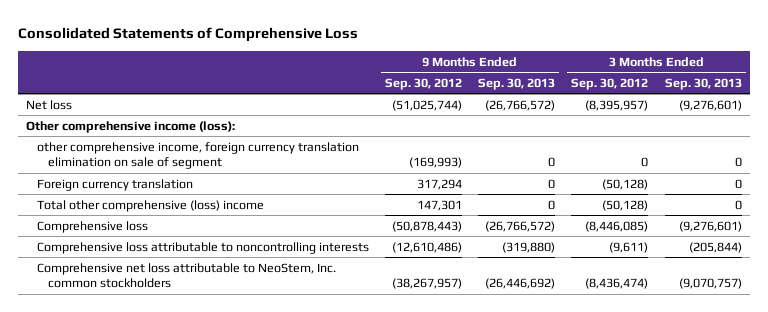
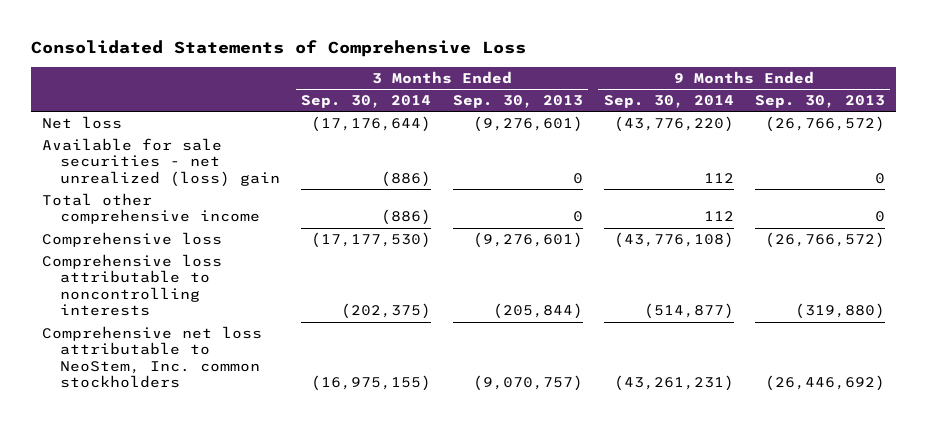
- | 9 Months Ended Sep. 30, 2012 | 9 Months Ended Sep. 30, 2013 | 3 Months Ended Sep. 30, 2012 | 3 Months Ended Sep. 30, 2013
+ | 3 Months Ended Sep. 30, 2014 | 3 Months Ended Sep. 30, 2013 | 9 Months Ended Sep. 30, 2014 | 9 Months Ended Sep. 30, 2013
- Other comprehensive income (loss):
- other comprehensive income, foreign currency translation elimination on sale of segment | (169,993) | 0 | 0 | 0
- Foreign currency translation | 317,294 | 0 | (50,128) | 0
- Total other comprehensive (loss) income | 147,301 | 0 | (50,128) | 0
+ Available for sale securities - net unrealized (loss) gain | (886) | 0 | 112 | 0
+ Total other comprehensive income | (886) | 0 | 112 | 0

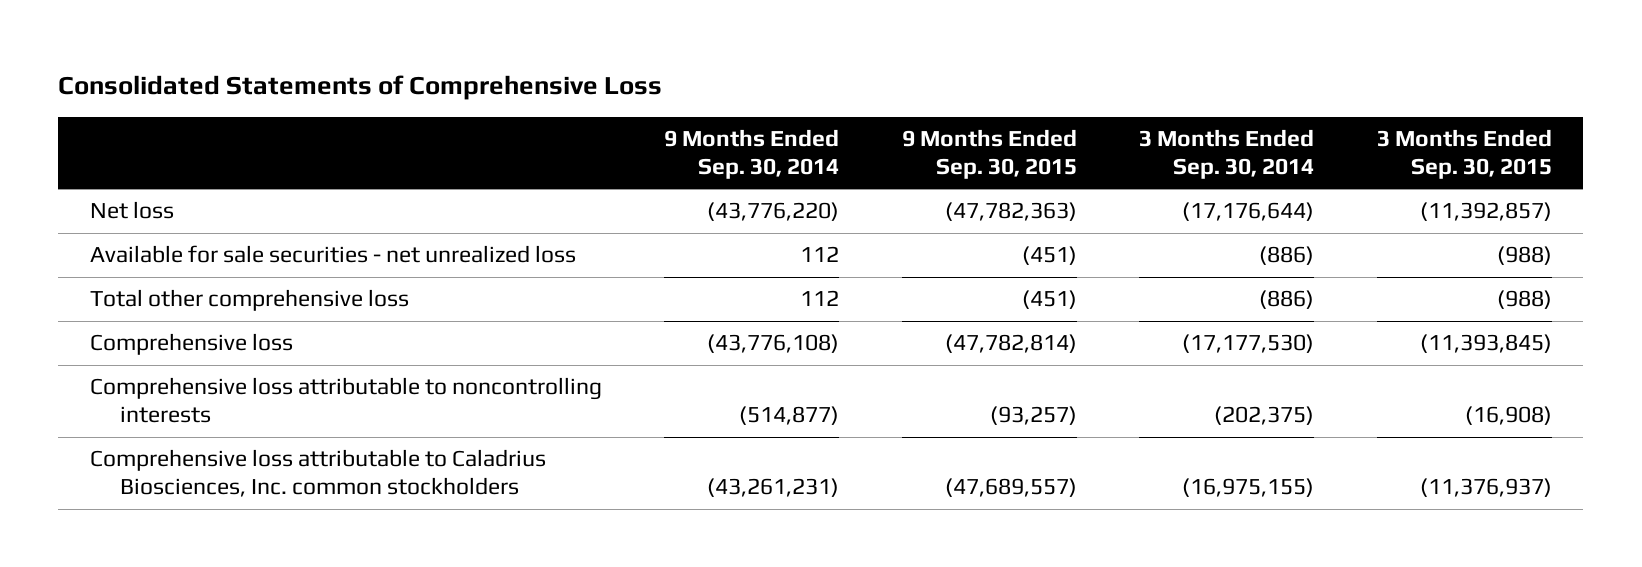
- | 3 Months Ended Sep. 30, 2014 | 3 Months Ended Sep. 30, 2013 | 9 Months Ended Sep. 30, 2014 | 9 Months Ended Sep. 30, 2013
+ | 9 Months Ended Sep. 30, 2014 | 9 Months Ended Sep. 30, 2015 | 3 Months Ended Sep. 30, 2014 | 3 Months Ended Sep. 30, 2015
- Available for sale securities - net unrealized (loss) gain | (886) | 0 | 112 | 0
- Total other comprehensive income | (886) | 0 | 112 | 0
+ Available for sale securities - net unrealized loss | 112 | (451) | (886) | (988)
+ Total other comprehensive loss | 112 | (451) | (886) | (988)
- Comprehensive net loss attributable to NeoStem, Inc. common stockholders | (16,975,155) | (9,070,757) | (43,261,231) | (26,446,692)
+ Comprehensive loss attributable to Caladrius Biosciences, Inc. common stockholders | (43,261,231) | (47,689,557) | (16,975,155) | (11,376,937)

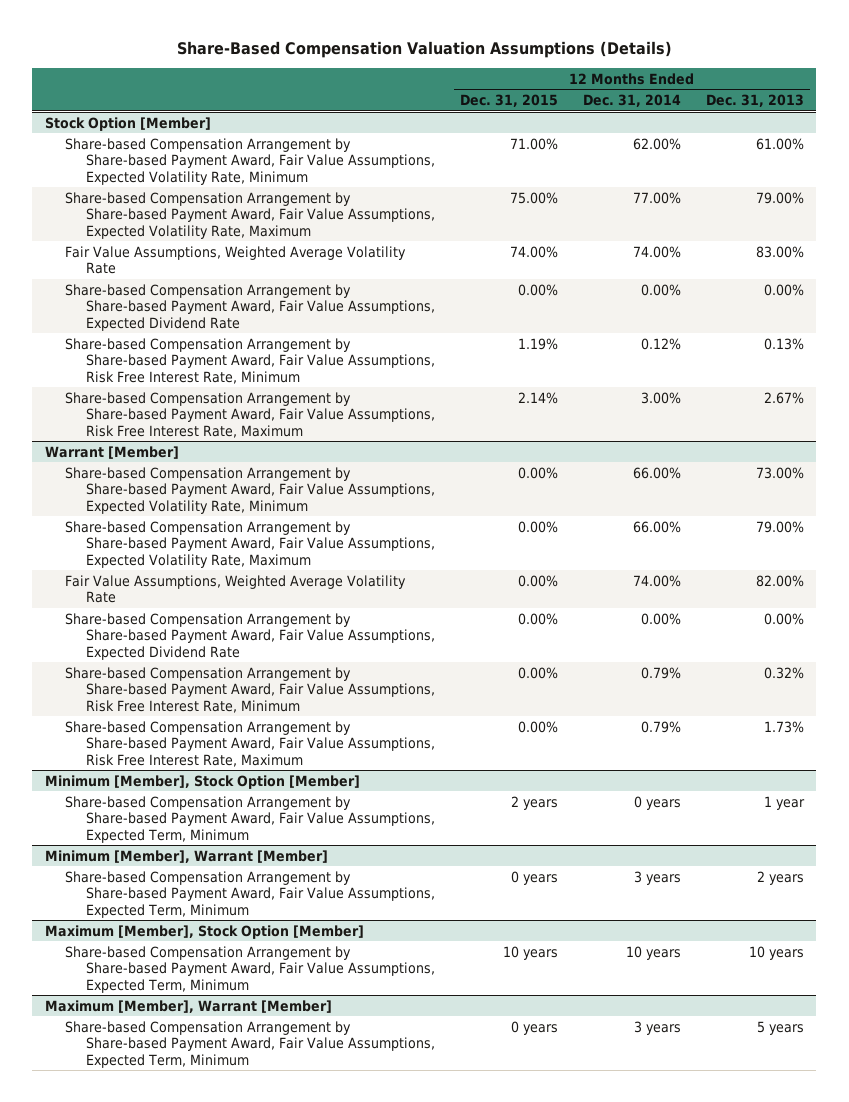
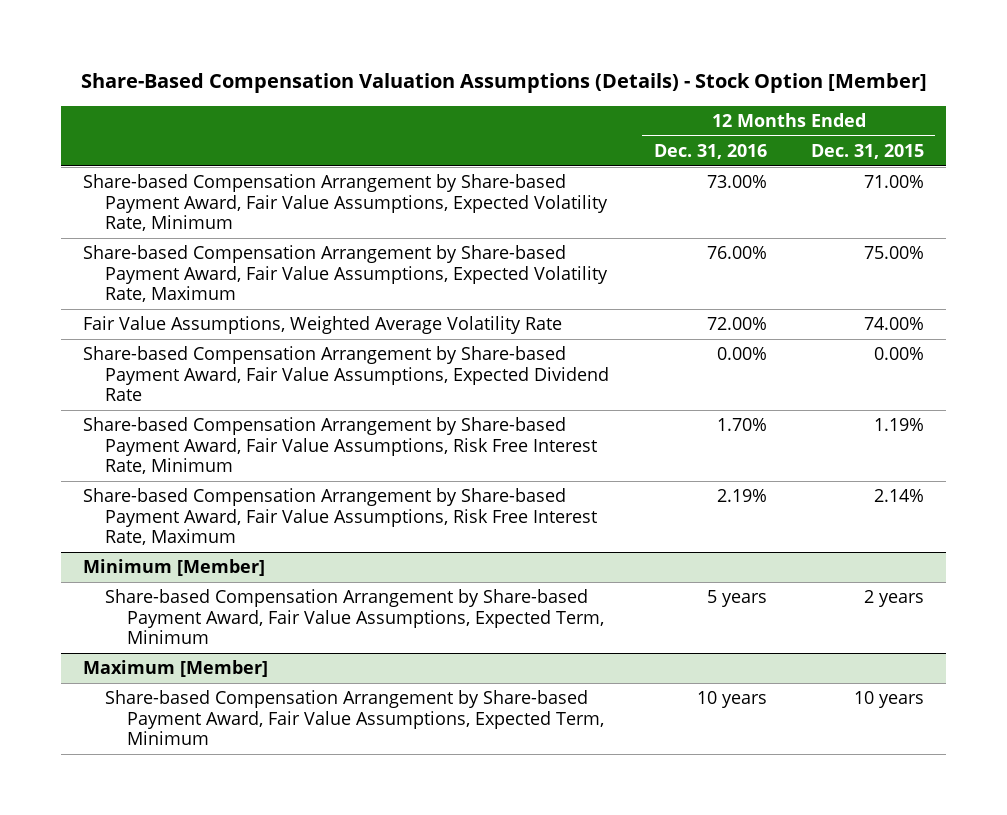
- Share-Based Compensation Valuation Assumptions (Details)
+ Share-Based Compensation Valuation Assumptions (Details) - Stock Option [Member]
- | 12 Months Ended Dec. 31, 2015 | 12 Months Ended Dec. 31, 2014 | 12 Months Ended Dec. 31, 2013
+ | 12 Months Ended Dec. 31, 2016 | 12 Months Ended Dec. 31, 2015
- Stock Option [Member]
- Warrant [Member]
- Share-based Compensation Arrangement by Share-based Payment Award, Fair Value Assumptions, Expected Volatility Rate, Minimum | 0.00% | 66.00% | 73.00%
- Share-based Compensation Arrangement by Share-based Payment Award, Fair Value Assumptions, Expected Volatility Rate, Maximum | 0.00% | 66.00% | 79.00%
- Fair Value Assumptions, Weighted Average Volatility Rate | 0.00% | 74.00% | 82.00%
- Share-based Compensation Arrangement by Share-based Payment Award, Fair Value Assumptions, Expected Dividend Rate | 0.00% | 0.00% | 0.00%
- Share-based Compensation Arrangement by Share-based Payment Award, Fair Value Assumptions, Risk Free Interest Rate, Minimum | 0.00% | 0.79% | 0.32%
- Share-based Compensation Arrangement by Share-based Payment Award, Fair Value Assumptions, Risk Free Interest Rate, Maximum | 0.00% | 0.79% | 1.73%
- Minimum [Member], Stock Option [Member]
+ Minimum [Member]
- Minimum [Member], Warrant [Member]
- Share-based Compensation Arrangement by Share-based Payment Award, Fair Value Assumptions, Expected Term, Minimum | 0 years | 3 years | 2 years
- Maximum [Member], Stock Option [Member]
+ Maximum [Member]
- Maximum [Member], Warrant [Member]
- Share-based Compensation Arrangement by Share-based Payment Award, Fair Value Assumptions, Expected Term, Minimum | 0 years | 3 years | 5 years

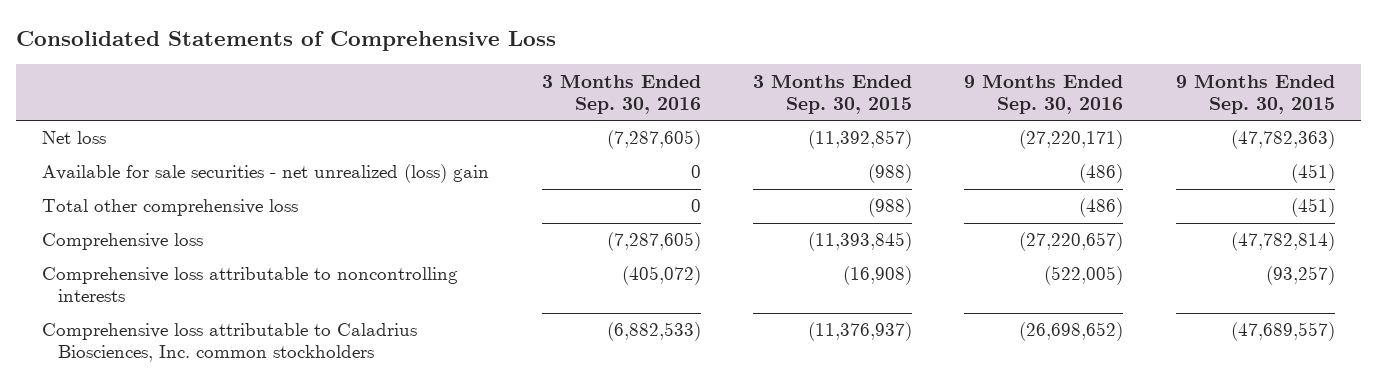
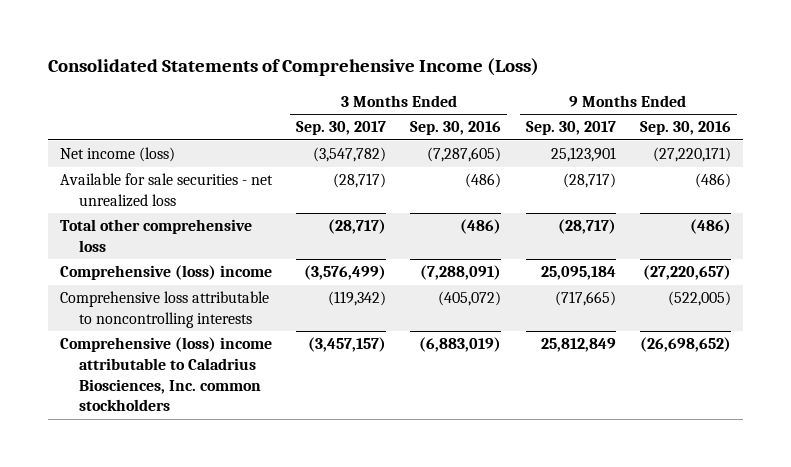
- Consolidated Statements of Comprehensive Loss
+ Consolidated Statements of Comprehensive Income (Loss)
- | 3 Months Ended Sep. 30, 2016 | 3 Months Ended Sep. 30, 2015 | 9 Months Ended Sep. 30, 2016 | 9 Months Ended Sep. 30, 2015
+ | 3 Months Ended Sep. 30, 2017 | 3 Months Ended Sep. 30, 2016 | 9 Months Ended Sep. 30, 2017 | 9 Months Ended Sep. 30, 2016
- Net loss | (7,287,605) | (11,392,857) | (27,220,171) | (47,782,363)
- Available for sale securities - net unrealized (loss) gain | 0 | (988) | (486) | (451)
- Total other comprehensive loss | 0 | (988) | (486) | (451)
- Comprehensive loss | (7,287,605) | (11,393,845) | (27,220,657) | (47,782,814)
+ Net income (loss) | (3,547,782) | (7,287,605) | 25,123,901 | (27,220,171)
+ Available for sale securities - net unrealized loss | (28,717) | (486) | (28,717) | (486)
+ Total other comprehensive loss | (28,717) | (486) | (28,717) | (486)
+ Comprehensive (loss) income | (3,576,499) | (7,288,091) | 25,095,184 | (27,220,657)
- Comprehensive loss attributable to Caladrius Biosciences, Inc. common stockholders | (6,882,533) | (11,376,937) | (26,698,652) | (47,689,557)
+ Comprehensive (loss) income attributable to Caladrius Biosciences, Inc. common stockholders | (3,457,157) | (6,883,019) | 25,812,849 | (26,698,652)

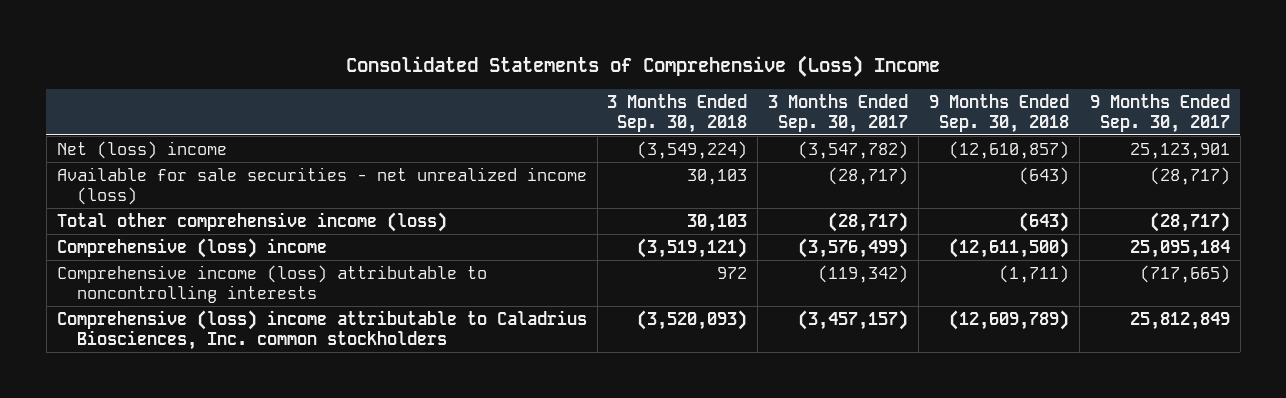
- Consolidated Statements of Comprehensive Income (Loss)
+ Consolidated Statements of Comprehensive (Loss) Income
- | 3 Months Ended Sep. 30, 2017 | 3 Months Ended Sep. 30, 2016 | 9 Months Ended Sep. 30, 2017 | 9 Months Ended Sep. 30, 2016
+ | 3 Months Ended Sep. 30, 2018 | 3 Months Ended Sep. 30, 2017 | 9 Months Ended Sep. 30, 2018 | 9 Months Ended Sep. 30, 2017
- Net income (loss) | (3,547,782) | (7,287,605) | 25,123,901 | (27,220,171)
- Available for sale securities - net unrealized loss | (28,717) | (486) | (28,717) | (486)
- Total other comprehensive loss | (28,717) | (486) | (28,717) | (486)
+ Net (loss) income | (3,549,224) | (3,547,782) | (12,610,857) | 25,123,901
+ Available for sale securities - net unrealized income (loss) | 30,103 | (28,717) | (643) | (28,717)
+ Total other comprehensive income (loss) | 30,103 | (28,717) | (643) | (28,717)
- Comprehensive loss attributable to noncontrolling interests | (119,342) | (405,072) | (717,665) | (522,005)
+ Comprehensive income (loss) attributable to noncontrolling interests | 972 | (119,342) | (1,711) | (717,665)

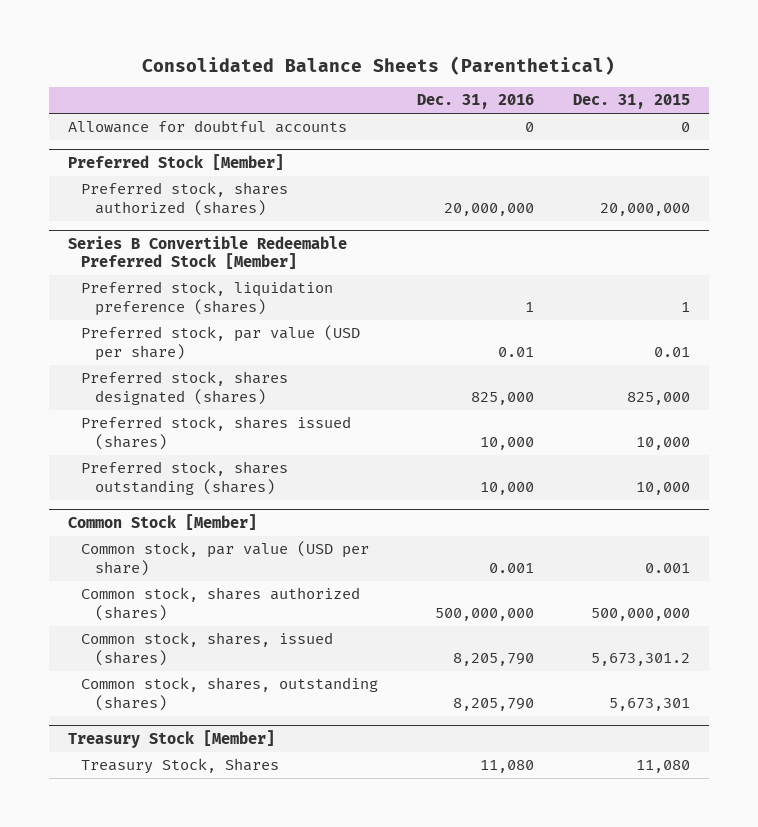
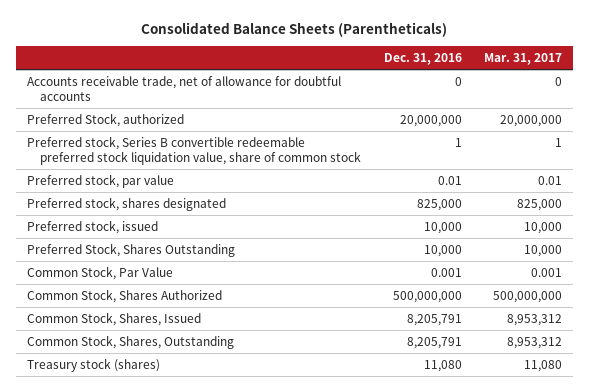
- Consolidated Balance Sheets (Parenthetical)
+ Consolidated Balance Sheets (Parentheticals)
- | Dec. 31, 2016 | Dec. 31, 2015
+ | Dec. 31, 2016 | Mar. 31, 2017
- Allowance for doubtful accounts | 0 | 0
- Preferred Stock [Member]
- Preferred stock, shares authorized (shares) | 20,000,000 | 20,000,000
- Series B Convertible Redeemable Preferred Stock [Member]
- Preferred stock, liquidation preference (shares) | 1 | 1
- Preferred stock, par value (USD per share) | 0.01 | 0.01
- Preferred stock, shares designated (shares) | 825,000 | 825,000
- Preferred stock, shares issued (shares) | 10,000 | 10,000
- Preferred stock, shares outstanding (shares) | 10,000 | 10,000
- Common Stock [Member]
- Common stock, par value (USD per share) | 0.001 | 0.001
- Common stock, shares authorized (shares) | 500,000,000 | 500,000,000
- Common stock, shares, issued (shares) | 8,205,790 | 5,673,301.2
- Common stock, shares, outstanding (shares) | 8,205,790 | 5,673,301
- Treasury Stock [Member]
- Treasury Stock, Shares | 11,080 | 11,080
+ Accounts receivable trade, net of allowance for doubtful accounts | 0 | 0
+ Preferred Stock, authorized | 20,000,000 | 20,000,000
+ Preferred stock, Series B convertible redeemable preferred stock liquidation value, share of common stock | 1 | 1
+ Preferred stock, par value | 0.01 | 0.01
+ Preferred stock, shares designated | 825,000 | 825,000
+ Preferred stock, issued | 10,000 | 10,000
+ Preferred Stock, Shares Outstanding | 10,000 | 10,000
+ Common Stock, Par Value | 0.001 | 0.001
+ Common Stock, Shares Authorized | 500,000,000 | 500,000,000
+ Common Stock, Shares, Issued | 8,205,791 | 8,953,312
+ Common Stock, Shares, Outstanding | 8,205,791 | 8,953,312
+ Treasury stock (shares) | 11,080 | 11,080

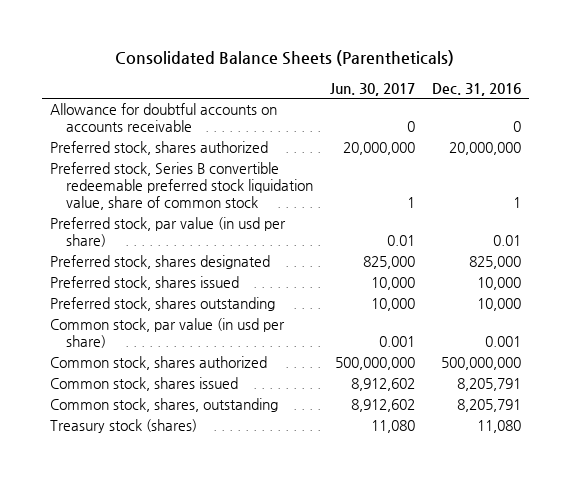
- | Dec. 31, 2016 | Mar. 31, 2017
+ | Jun. 30, 2017 | Dec. 31, 2016
- Accounts receivable trade, net of allowance for doubtful accounts | 0 | 0
- Preferred Stock, authorized | 20,000,000 | 20,000,000
+ Allowance for doubtful accounts on accounts receivable | 0 | 0
+ Preferred stock, shares authorized | 20,000,000 | 20,000,000
- Preferred stock, par value | 0.01 | 0.01
+ Preferred stock, par value (in usd per share) | 0.01 | 0.01
- Preferred stock, issued | 10,000 | 10,000
- Preferred Stock, Shares Outstanding | 10,000 | 10,000
- Common Stock, Par Value | 0.001 | 0.001
- Common Stock, Shares Authorized | 500,000,000 | 500,000,000
- Common Stock, Shares, Issued | 8,205,791 | 8,953,312
- Common Stock, Shares, Outstanding | 8,205,791 | 8,953,312
+ Preferred stock, shares issued | 10,000 | 10,000
+ Preferred stock, shares outstanding | 10,000 | 10,000
+ Common stock, par value (in usd per share) | 0.001 | 0.001
+ Common stock, shares authorized | 500,000,000 | 500,000,000
+ Common stock, shares issued | 8,912,602 | 8,205,791
+ Common stock, shares, outstanding | 8,912,602 | 8,205,791

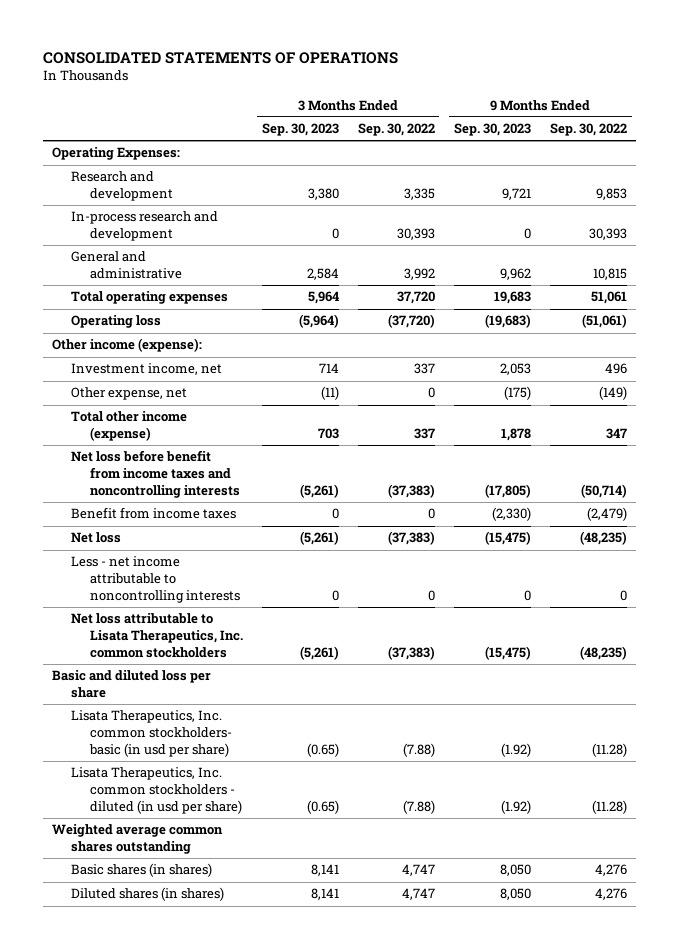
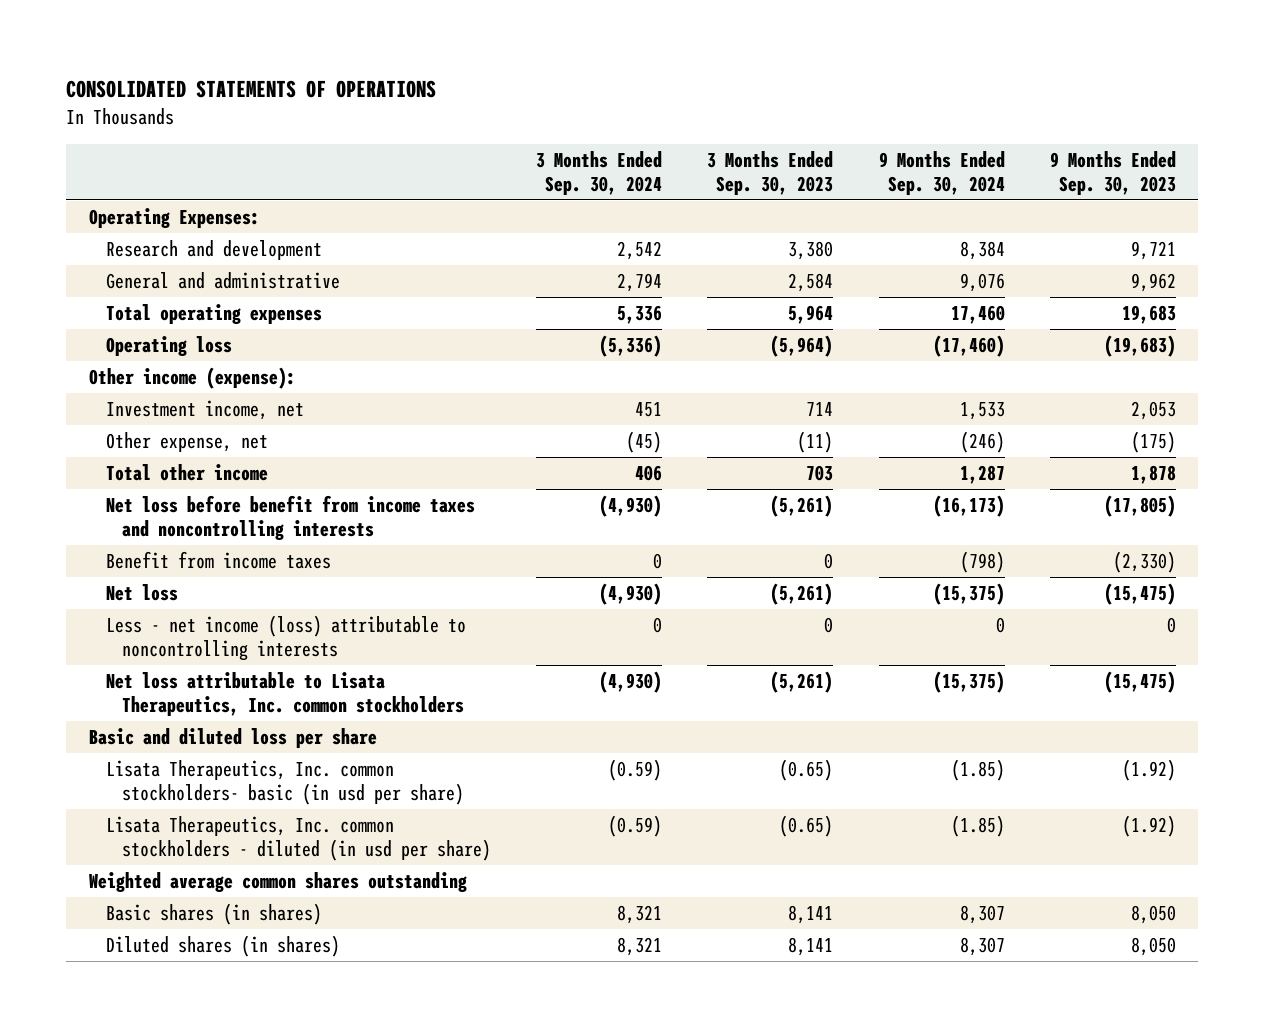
- | 3 Months Ended Sep. 30, 2023 | 3 Months Ended Sep. 30, 2022 | 9 Months Ended Sep. 30, 2023 | 9 Months Ended Sep. 30, 2022
+ | 3 Months Ended Sep. 30, 2024 | 3 Months Ended Sep. 30, 2023 | 9 Months Ended Sep. 30, 2024 | 9 Months Ended Sep. 30, 2023
- In-process research and development | 0 | 30,393 | 0 | 30,393
- Total other income (expense) | 703 | 337 | 1,878 | 347
+ Total other income | 406 | 703 | 1,287 | 1,878
- Less - net income attributable to noncontrolling interests | 0 | 0 | 0 | 0
+ Less - net income (loss) attributable to noncontrolling interests | 0 | 0 | 0 | 0

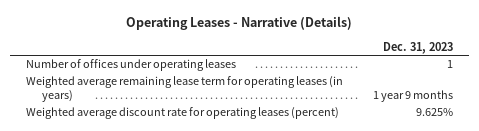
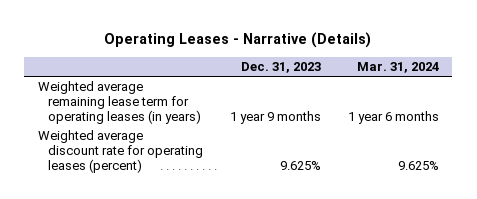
- | Dec. 31, 2023
+ | Dec. 31, 2023 | Mar. 31, 2024
- Number of offices under operating leases | 1

